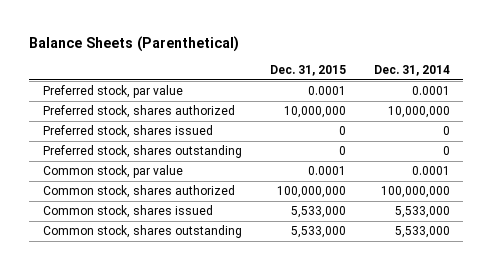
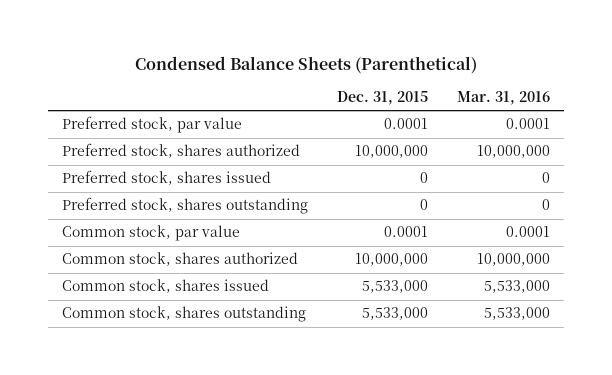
- Balance Sheets (Parenthetical)
+ Condensed Balance Sheets (Parenthetical)
- | Dec. 31, 2015 | Dec. 31, 2014
+ | Dec. 31, 2015 | Mar. 31, 2016
- Common stock, shares authorized | 100,000,000 | 100,000,000
+ Common stock, shares authorized | 10,000,000 | 10,000,000

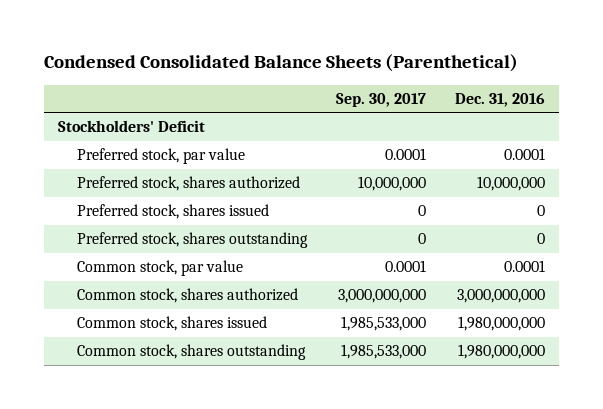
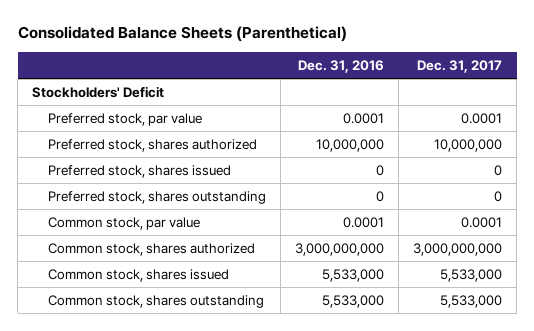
- Condensed Consolidated Balance Sheets (Parenthetical)
+ Consolidated Balance Sheets (Parenthetical)
- | Sep. 30, 2017 | Dec. 31, 2016
+ | Dec. 31, 2016 | Dec. 31, 2017
- Common stock, shares issued | 1,985,533,000 | 1,980,000,000
- Common stock, shares outstanding | 1,985,533,000 | 1,980,000,000
+ Common stock, shares issued | 5,533,000 | 5,533,000
+ Common stock, shares outstanding | 5,533,000 | 5,533,000

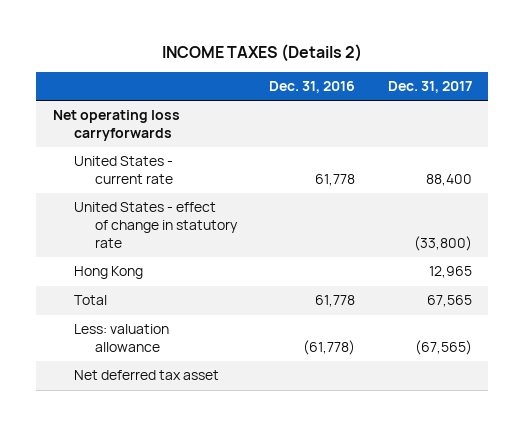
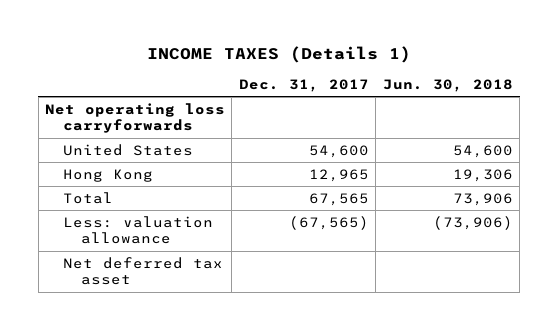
- INCOME TAXES (Details 2)
+ INCOME TAXES (Details 1)
- | Dec. 31, 2016 | Dec. 31, 2017
+ | Dec. 31, 2017 | Jun. 30, 2018
- United States - current rate | 61,778 | 88,400
- United States - effect of change in statutory rate | | (33,800)
+ United States | 54,600 | 54,600

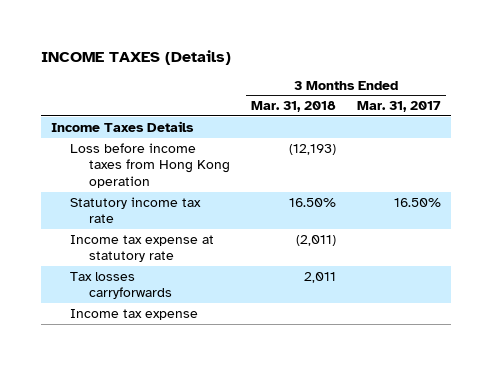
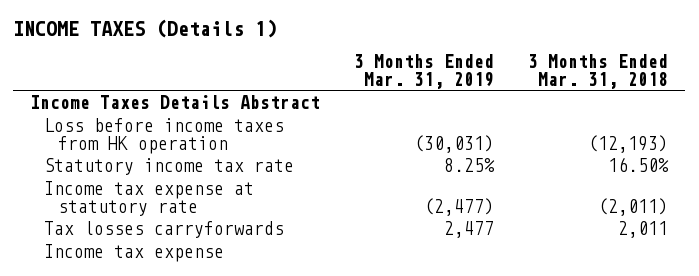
- INCOME TAXES (Details)
+ INCOME TAXES (Details 1)
- | 3 Months Ended Mar. 31, 2018 | 3 Months Ended Mar. 31, 2017
+ | 3 Months Ended Mar. 31, 2019 | 3 Months Ended Mar. 31, 2018
- Income Taxes Details
- Loss before income taxes from Hong Kong operation | (12,193) |
+ Income Taxes Details Abstract
+ Loss before income taxes from HK operation | (30,031) | (12,193)

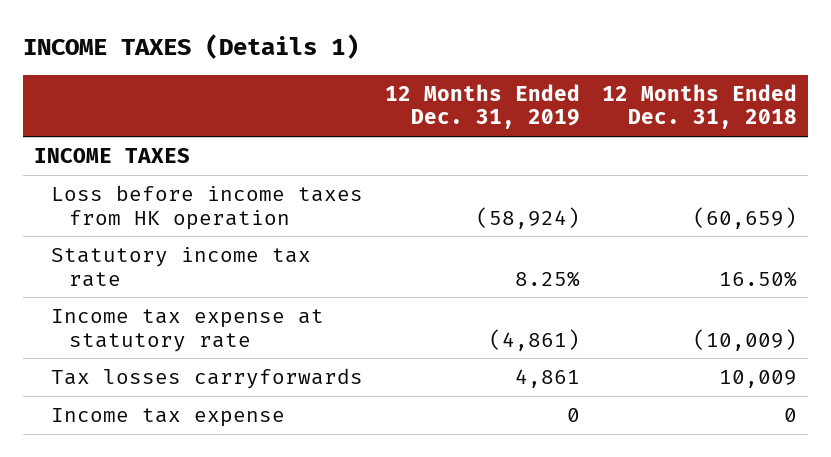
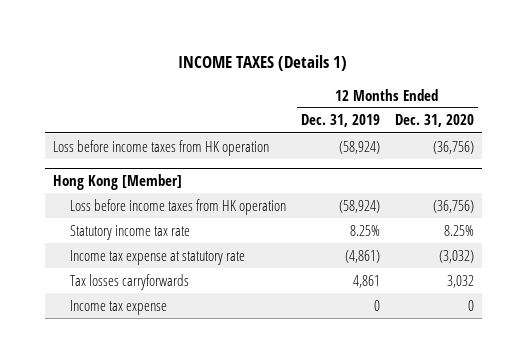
- | 12 Months Ended Dec. 31, 2019 | 12 Months Ended Dec. 31, 2018
+ | 12 Months Ended Dec. 31, 2019 | 12 Months Ended Dec. 31, 2020
- INCOME TAXES
+ Hong Kong [Member]
+ Loss before income taxes from HK operation | (58,924) | (36,756)

